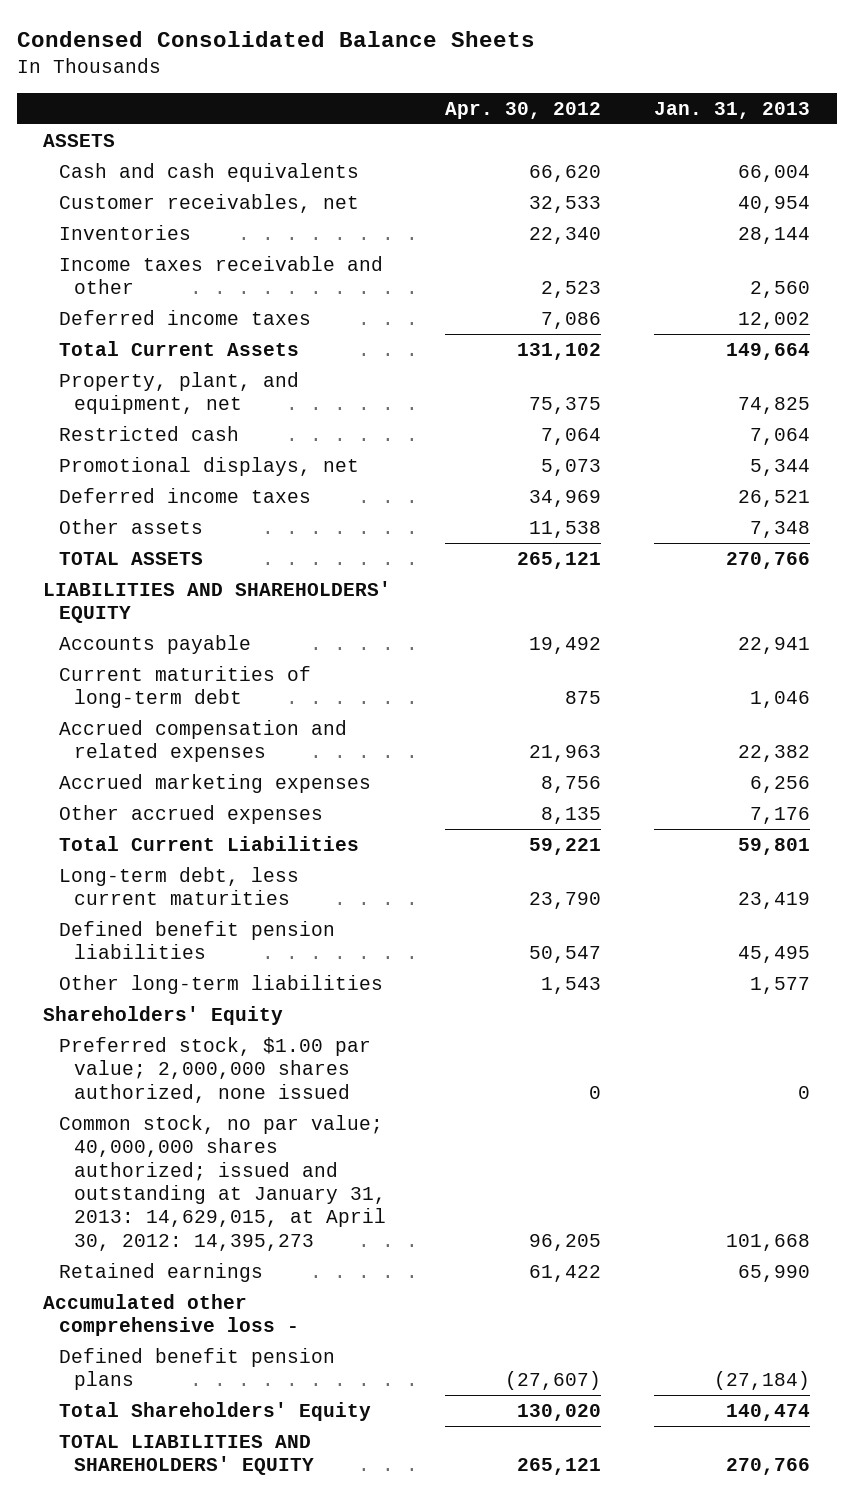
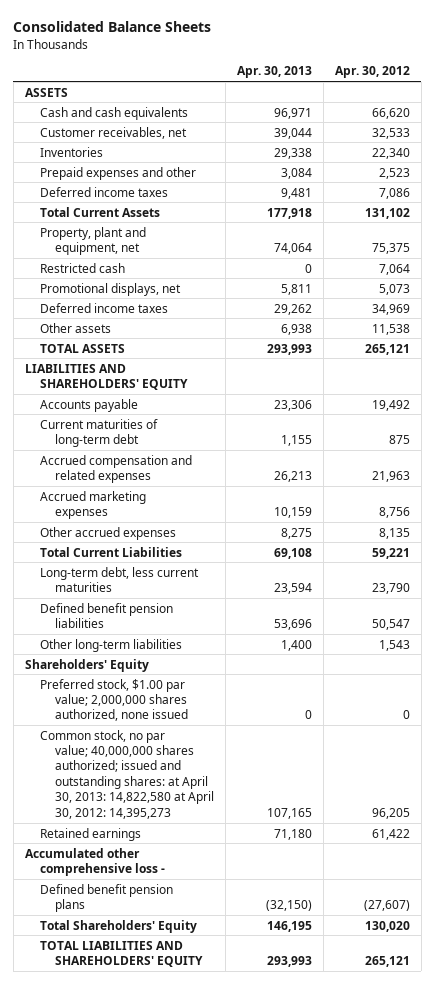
- Condensed Consolidated Balance Sheets
+ Consolidated Balance Sheets
- | Apr. 30, 2012 | Jan. 31, 2013
+ | Apr. 30, 2013 | Apr. 30, 2012
- Income taxes receivable and other | 2,523 | 2,560
+ Prepaid expenses and other | 3,084 | 2,523
- Property, plant, and equipment, net | 75,375 | 74,825
+ Property, plant and equipment, net | 74,064 | 75,375
- Common stock, no par value; 40,000,000 shares authorized; issued and outstanding at January 31, 2013: 14,629,015, at April 30, 2012: 14,395,273 | 96,205 | 101,668
+ Common stock, no par value; 40,000,000 shares authorized; issued and outstanding shares: at April 30, 2013: 14,822,580 at April 30, 2012: 14,395,273 | 107,165 | 96,205

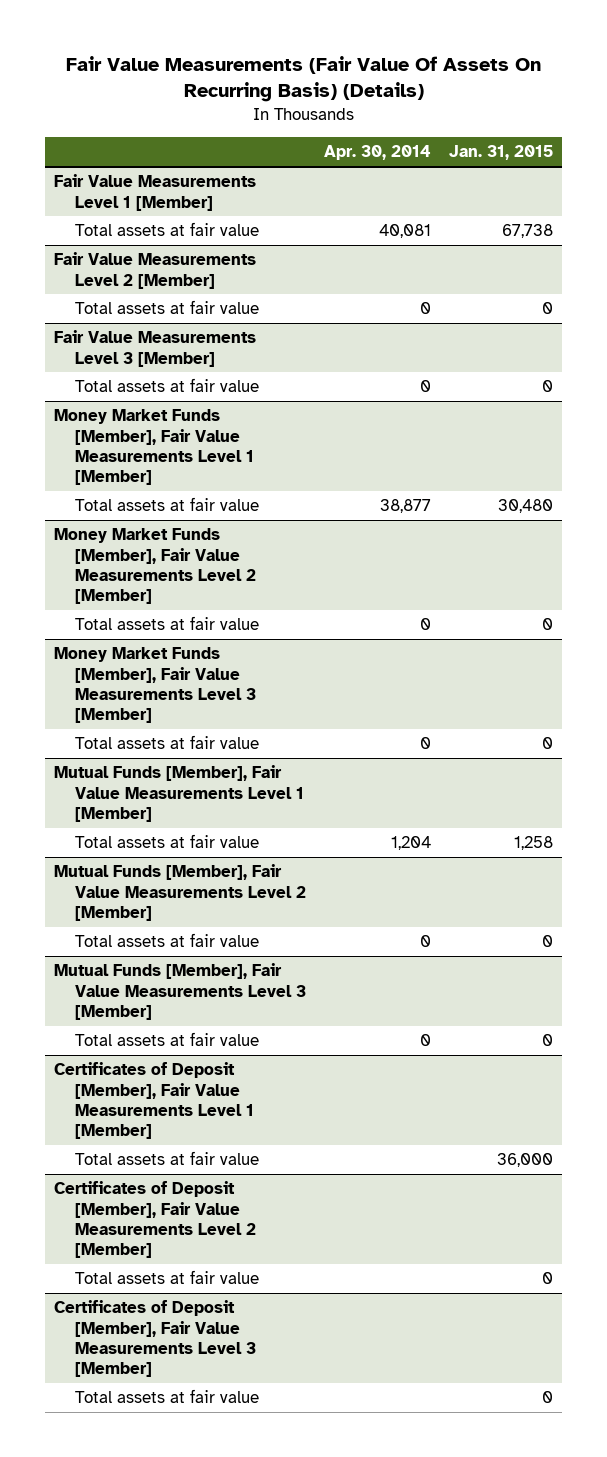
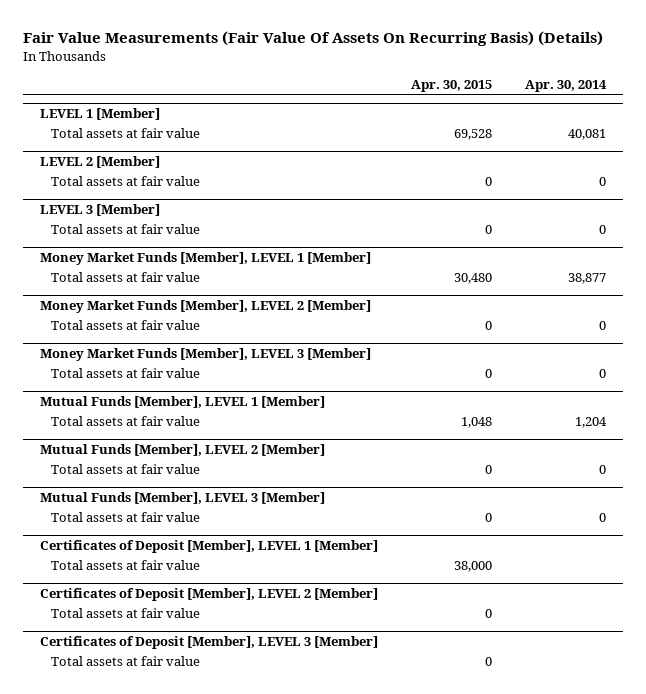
- | Apr. 30, 2014 | Jan. 31, 2015
+ | Apr. 30, 2015 | Apr. 30, 2014
- Fair Value Measurements Level 1 [Member]
+ LEVEL 1 [Member]
- Fair Value Measurements Level 2 [Member]
+ LEVEL 2 [Member]
- Fair Value Measurements Level 3 [Member]
+ LEVEL 3 [Member]
- Money Market Funds [Member], Fair Value Measurements Level 1 [Member]
+ Money Market Funds [Member], LEVEL 1 [Member]
- Money Market Funds [Member], Fair Value Measurements Level 2 [Member]
+ Money Market Funds [Member], LEVEL 2 [Member]
- Money Market Funds [Member], Fair Value Measurements Level 3 [Member]
+ Money Market Funds [Member], LEVEL 3 [Member]
- Mutual Funds [Member], Fair Value Measurements Level 1 [Member]
+ Mutual Funds [Member], LEVEL 1 [Member]
- Mutual Funds [Member], Fair Value Measurements Level 2 [Member]
+ Mutual Funds [Member], LEVEL 2 [Member]
- Mutual Funds [Member], Fair Value Measurements Level 3 [Member]
+ Mutual Funds [Member], LEVEL 3 [Member]
- Certificates of Deposit [Member], Fair Value Measurements Level 1 [Member]
+ Certificates of Deposit [Member], LEVEL 1 [Member]
- Certificates of Deposit [Member], Fair Value Measurements Level 2 [Member]
+ Certificates of Deposit [Member], LEVEL 2 [Member]
- Certificates of Deposit [Member], Fair Value Measurements Level 3 [Member]
+ Certificates of Deposit [Member], LEVEL 3 [Member]

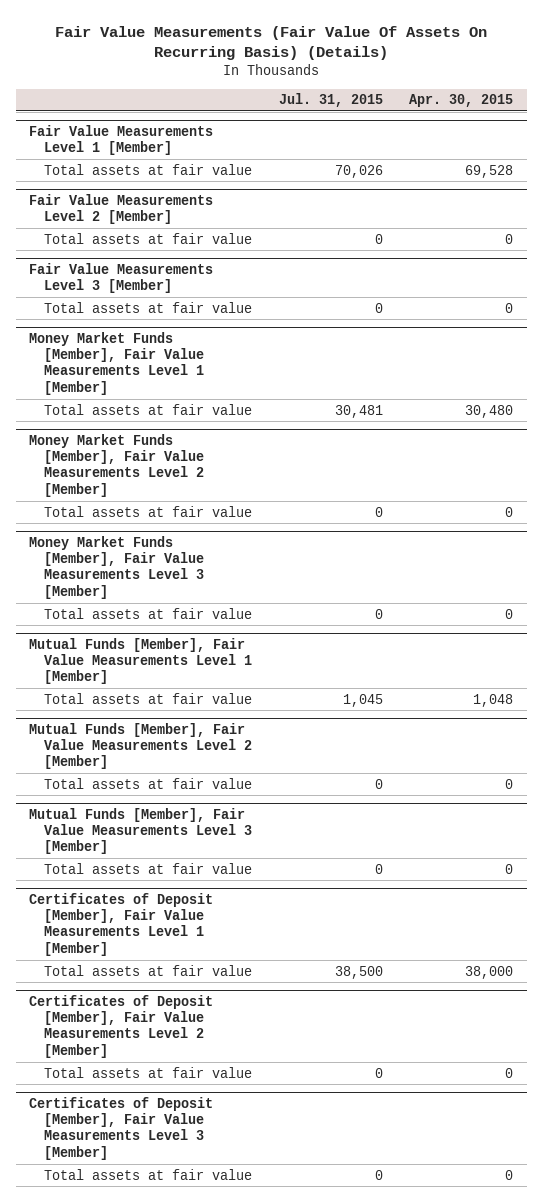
- | Apr. 30, 2015 | Apr. 30, 2014
+ | Jul. 31, 2015 | Apr. 30, 2015
- LEVEL 1 [Member]
+ Fair Value Measurements Level 1 [Member]
- LEVEL 2 [Member]
+ Fair Value Measurements Level 2 [Member]
- LEVEL 3 [Member]
+ Fair Value Measurements Level 3 [Member]
- Money Market Funds [Member], LEVEL 1 [Member]
+ Money Market Funds [Member], Fair Value Measurements Level 1 [Member]
- Money Market Funds [Member], LEVEL 2 [Member]
+ Money Market Funds [Member], Fair Value Measurements Level 2 [Member]
- Money Market Funds [Member], LEVEL 3 [Member]
+ Money Market Funds [Member], Fair Value Measurements Level 3 [Member]
- Mutual Funds [Member], LEVEL 1 [Member]
+ Mutual Funds [Member], Fair Value Measurements Level 1 [Member]
- Mutual Funds [Member], LEVEL 2 [Member]
+ Mutual Funds [Member], Fair Value Measurements Level 2 [Member]
- Mutual Funds [Member], LEVEL 3 [Member]
+ Mutual Funds [Member], Fair Value Measurements Level 3 [Member]
- Certificates of Deposit [Member], LEVEL 1 [Member]
+ Certificates of Deposit [Member], Fair Value Measurements Level 1 [Member]
- Certificates of Deposit [Member], LEVEL 2 [Member]
+ Certificates of Deposit [Member], Fair Value Measurements Level 2 [Member]
- Certificates of Deposit [Member], LEVEL 3 [Member]
+ Certificates of Deposit [Member], Fair Value Measurements Level 3 [Member]

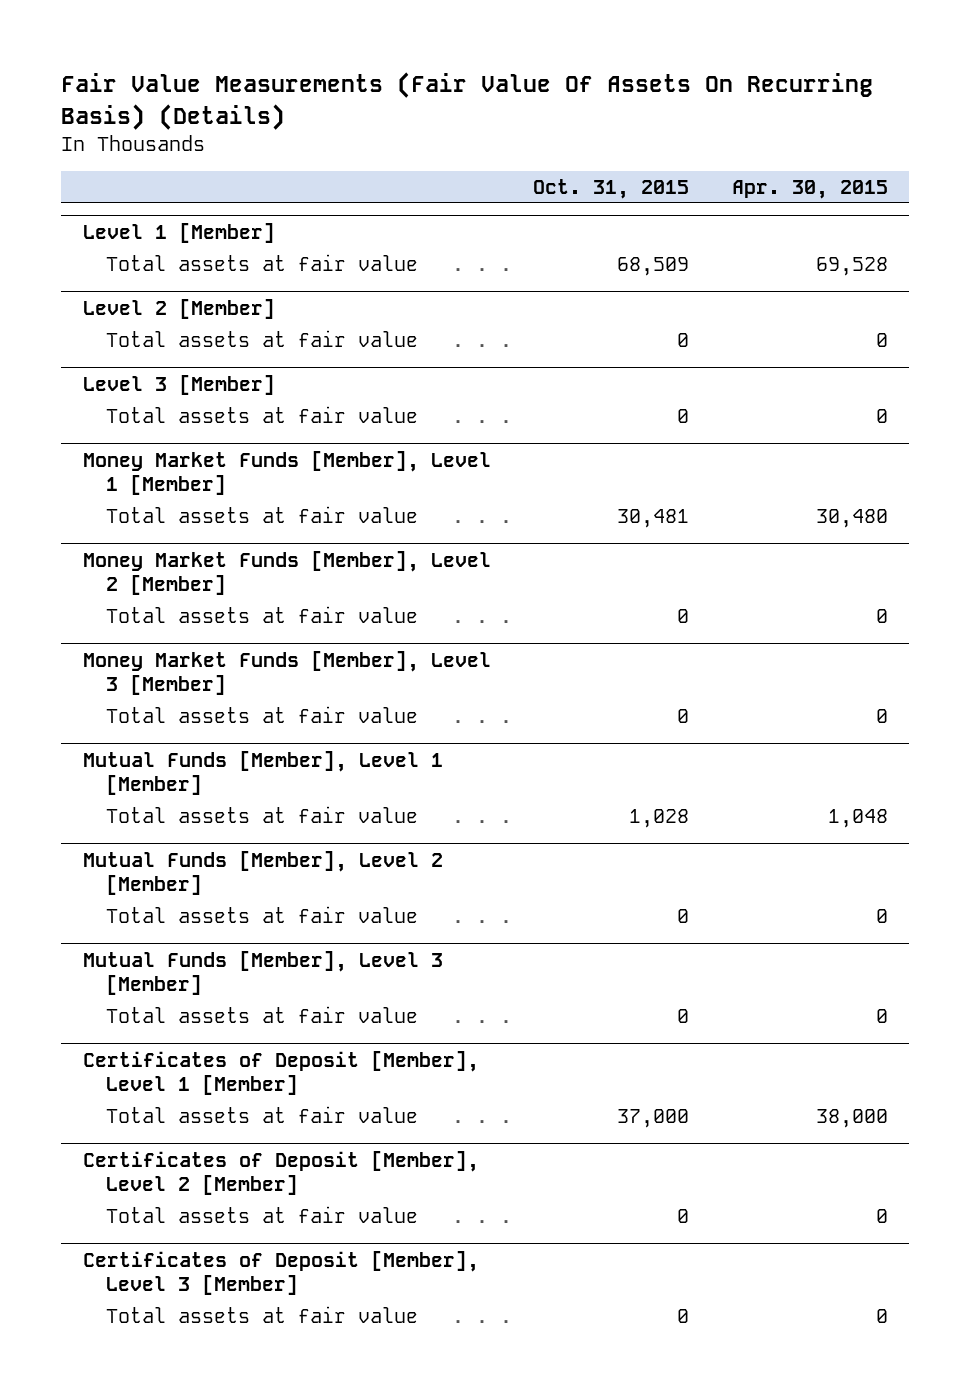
- | Jul. 31, 2015 | Apr. 30, 2015
+ | Oct. 31, 2015 | Apr. 30, 2015
- Fair Value Measurements Level 1 [Member]
+ Level 1 [Member]
- Fair Value Measurements Level 2 [Member]
+ Level 2 [Member]
- Fair Value Measurements Level 3 [Member]
+ Level 3 [Member]
- Money Market Funds [Member], Fair Value Measurements Level 1 [Member]
+ Money Market Funds [Member], Level 1 [Member]
- Money Market Funds [Member], Fair Value Measurements Level 2 [Member]
+ Money Market Funds [Member], Level 2 [Member]
- Money Market Funds [Member], Fair Value Measurements Level 3 [Member]
+ Money Market Funds [Member], Level 3 [Member]
- Mutual Funds [Member], Fair Value Measurements Level 1 [Member]
+ Mutual Funds [Member], Level 1 [Member]
- Mutual Funds [Member], Fair Value Measurements Level 2 [Member]
+ Mutual Funds [Member], Level 2 [Member]
- Mutual Funds [Member], Fair Value Measurements Level 3 [Member]
+ Mutual Funds [Member], Level 3 [Member]
- Certificates of Deposit [Member], Fair Value Measurements Level 1 [Member]
+ Certificates of Deposit [Member], Level 1 [Member]
- Certificates of Deposit [Member], Fair Value Measurements Level 2 [Member]
+ Certificates of Deposit [Member], Level 2 [Member]
- Certificates of Deposit [Member], Fair Value Measurements Level 3 [Member]
+ Certificates of Deposit [Member], Level 3 [Member]

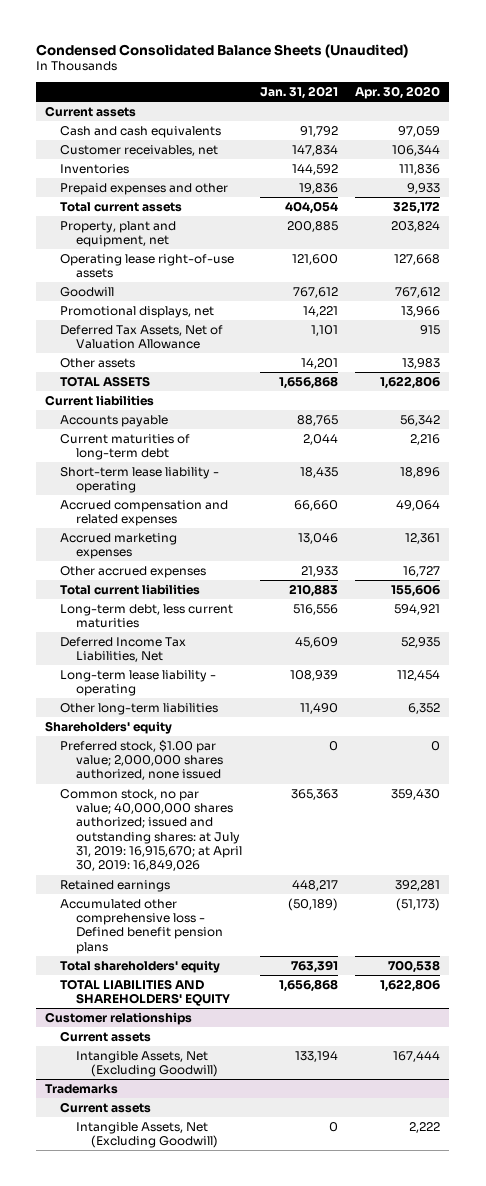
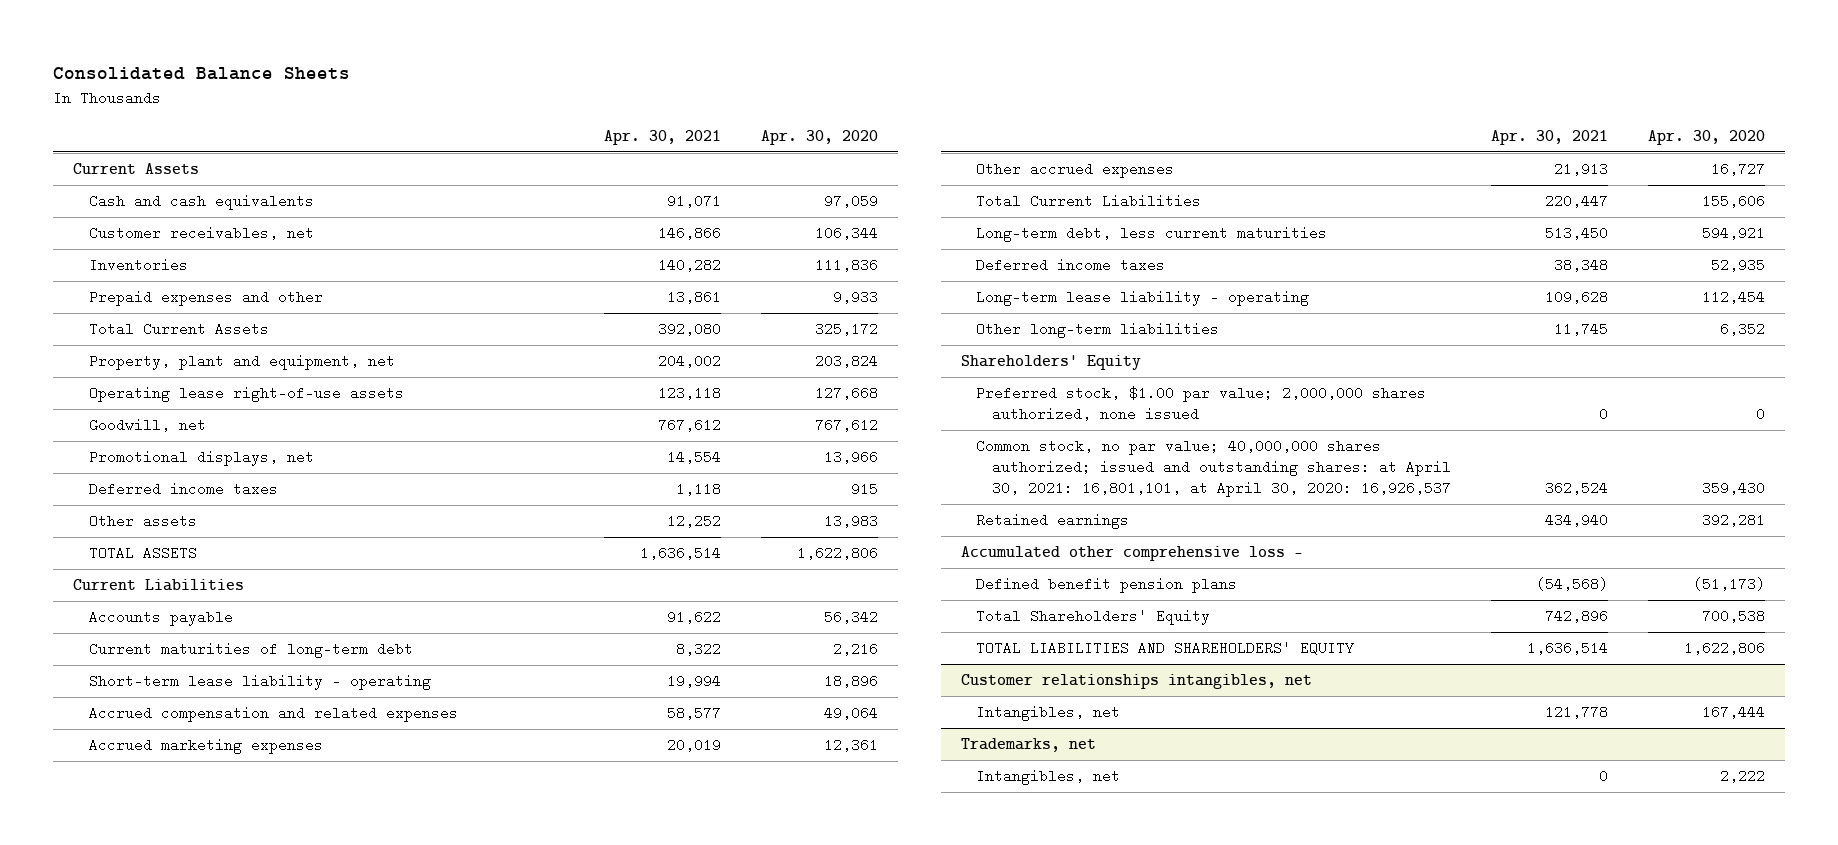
- Condensed Consolidated Balance Sheets (Unaudited)
+ Consolidated Balance Sheets
- | Jan. 31, 2021 | Apr. 30, 2020
+ | Apr. 30, 2021 | Apr. 30, 2020
- Current assets
+ Current Assets
- Total current assets | 404,054 | 325,172
+ Total Current Assets | 392,080 | 325,172
- Goodwill | 767,612 | 767,612
+ Goodwill, net | 767,612 | 767,612
- Deferred Tax Assets, Net of Valuation Allowance | 1,101 | 915
+ Deferred income taxes | 1,118 | 915
- Current liabilities
+ Current Liabilities
- Total current liabilities | 210,883 | 155,606
+ Total Current Liabilities | 220,447 | 155,606
- Deferred Income Tax Liabilities, Net | 45,609 | 52,935
+ Deferred income taxes | 38,348 | 52,935
- Shareholders' equity
+ Shareholders' Equity
- Common stock, no par value; 40,000,000 shares authorized; issued and outstanding shares: at July 31, 2019: 16,915,670; at April 30, 2019: 16,849,026 | 365,363 | 359,430
+ Common stock, no par value; 40,000,000 shares authorized; issued and outstanding shares: at April 30, 2021: 16,801,101, at April 30, 2020: 16,926,537 | 362,524 | 359,430
- Accumulated other comprehensive loss - Defined benefit pension plans | (50,189) | (51,173)
- Total shareholders' equity | 763,391 | 700,538
+ Accumulated other comprehensive loss -
+ Defined benefit pension plans | (54,568) | (51,173)
+ Total Shareholders' Equity | 742,896 | 700,538
- Customer relationships
- Current assets
- Intangible Assets, Net (Excluding Goodwill) | 133,194 | 167,444
- Trademarks
- Current assets
- Intangible Assets, Net (Excluding Goodwill) | 0 | 2,222
+ Customer relationships intangibles, net
+ Intangibles, net | 121,778 | 167,444
+ Trademarks, net
+ Intangibles, net | 0 | 2,222

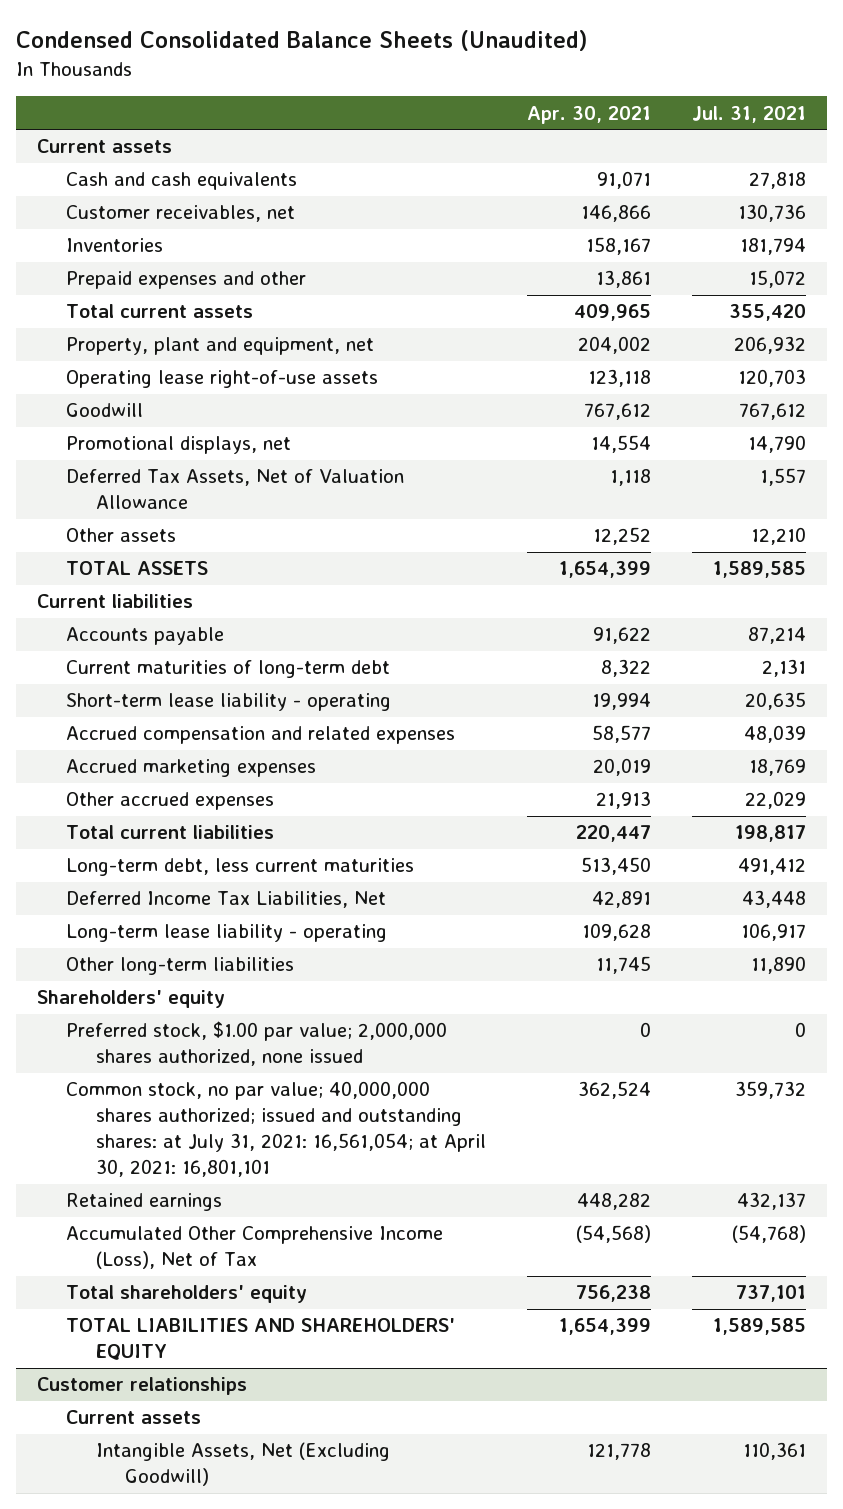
- Consolidated Balance Sheets
+ Condensed Consolidated Balance Sheets (Unaudited)
- | Apr. 30, 2021 | Apr. 30, 2020
+ | Apr. 30, 2021 | Jul. 31, 2021
- Current Assets
+ Current assets
- Inventories | 140,282 | 111,836
+ Inventories | 158,167 | 181,794
- Total Current Assets | 392,080 | 325,172
+ Total current assets | 409,965 | 355,420
- Goodwill, net | 767,612 | 767,612
+ Goodwill | 767,612 | 767,612
- Deferred income taxes | 1,118 | 915
+ Deferred Tax Assets, Net of Valuation Allowance | 1,118 | 1,557
- TOTAL ASSETS | 1,636,514 | 1,622,806
- Current Liabilities
+ TOTAL ASSETS | 1,654,399 | 1,589,585
+ Current liabilities
- Total Current Liabilities | 220,447 | 155,606
+ Total current liabilities | 220,447 | 198,817
- Deferred income taxes | 38,348 | 52,935
+ Deferred Income Tax Liabilities, Net | 42,891 | 43,448
- Shareholders' Equity
+ Shareholders' equity
- Common stock, no par value; 40,000,000 shares authorized; issued and outstanding shares: at April 30, 2021: 16,801,101, at April 30, 2020: 16,926,537 | 362,524 | 359,430
- Retained earnings | 434,940 | 392,281
- Accumulated other comprehensive loss -
- Defined benefit pension plans | (54,568) | (51,173)
- Total Shareholders' Equity | 742,896 | 700,538
- TOTAL LIABILITIES AND SHAREHOLDERS' EQUITY | 1,636,514 | 1,622,806
- Customer relationships intangibles, net
- Intangibles, net | 121,778 | 167,444
- Trademarks, net
- Intangibles, net | 0 | 2,222
+ Common stock, no par value; 40,000,000 shares authorized; issued and outstanding shares: at July 31, 2021: 16,561,054; at April 30, 2021: 16,801,101 | 362,524 | 359,732
+ Retained earnings | 448,282 | 432,137
+ Accumulated Other Comprehensive Income (Loss), Net of Tax | (54,568) | (54,768)
+ Total shareholders' equity | 756,238 | 737,101
+ TOTAL LIABILITIES AND SHAREHOLDERS' EQUITY | 1,654,399 | 1,589,585
+ Customer relationships
+ Current assets
+ Intangible Assets, Net (Excluding Goodwill) | 121,778 | 110,361

